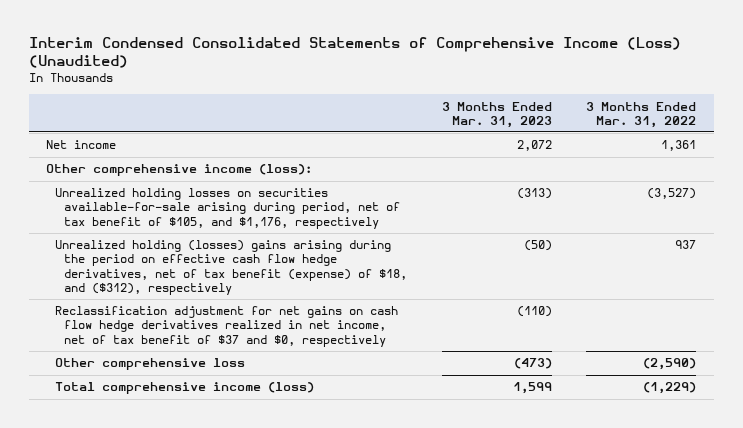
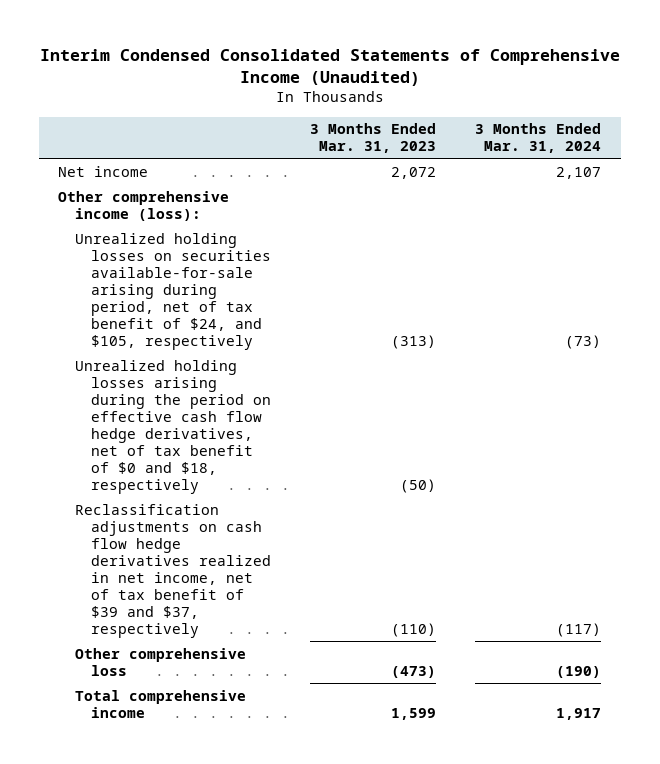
- Interim Condensed Consolidated Statements of Comprehensive Income (Loss) (Unaudited)
+ Interim Condensed Consolidated Statements of Comprehensive Income (Unaudited)
- | 3 Months Ended Mar. 31, 2023 | 3 Months Ended Mar. 31, 2022
+ | 3 Months Ended Mar. 31, 2023 | 3 Months Ended Mar. 31, 2024
- Unrealized holding losses on securities available-for-sale arising during period, net of tax benefit of $105, and $1,176, respectively | (313) | (3,527)
- Unrealized holding (losses) gains arising during the period on effective cash flow hedge derivatives, net of tax benefit (expense) of $18, and ($312), respectively | (50) | 937
- Reclassification adjustment for net gains on cash flow hedge derivatives realized in net income, net of tax benefit of $37 and $0, respectively | (110) |
+ Unrealized holding losses on securities available-for-sale arising during period, net of tax benefit of $24, and $105, respectively | (313) | (73)
+ Unrealized holding losses arising during the period on effective cash flow hedge derivatives, net of tax benefit of $0 and $18, respectively | (50) |
+ Reclassification adjustments on cash flow hedge derivatives realized in net income, net of tax benefit of $39 and $37, respectively | (110) | (117)
- Total comprehensive income (loss) | 1,599 | (1,229)
+ Total comprehensive income | 1,599 | 1,917

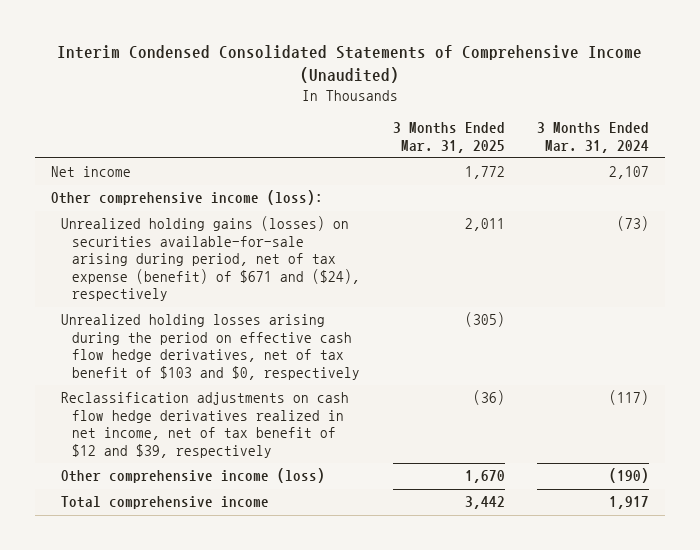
- | 3 Months Ended Mar. 31, 2023 | 3 Months Ended Mar. 31, 2024
+ | 3 Months Ended Mar. 31, 2025 | 3 Months Ended Mar. 31, 2024
- Unrealized holding losses on securities available-for-sale arising during period, net of tax benefit of $24, and $105, respectively | (313) | (73)
- Unrealized holding losses arising during the period on effective cash flow hedge derivatives, net of tax benefit of $0 and $18, respectively | (50) |
- Reclassification adjustments on cash flow hedge derivatives realized in net income, net of tax benefit of $39 and $37, respectively | (110) | (117)
- Other comprehensive loss | (473) | (190)
+ Unrealized holding gains (losses) on securities available-for-sale arising during period, net of tax expense (benefit) of $671 and ($24), respectively | 2,011 | (73)
+ Unrealized holding losses arising during the period on effective cash flow hedge derivatives, net of tax benefit of $103 and $0, respectively | (305) |
+ Reclassification adjustments on cash flow hedge derivatives realized in net income, net of tax benefit of $12 and $39, respectively | (36) | (117)
+ Other comprehensive income (loss) | 1,670 | (190)

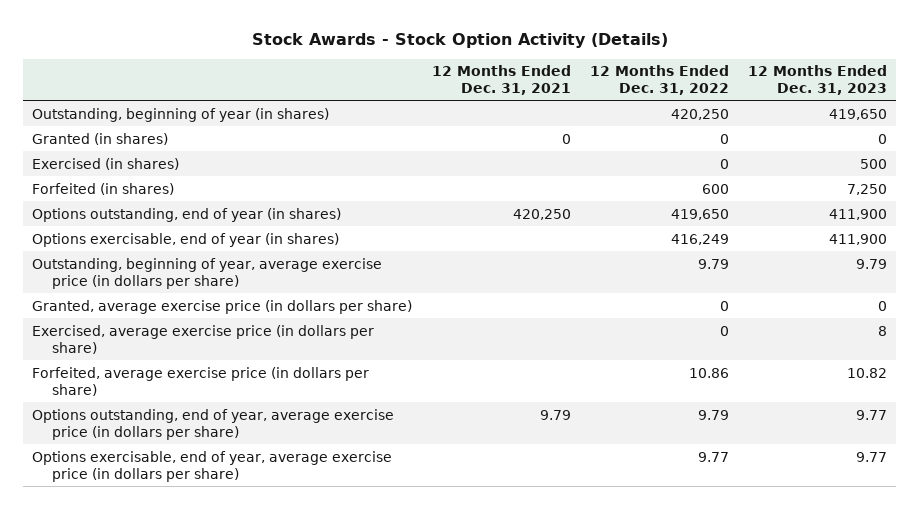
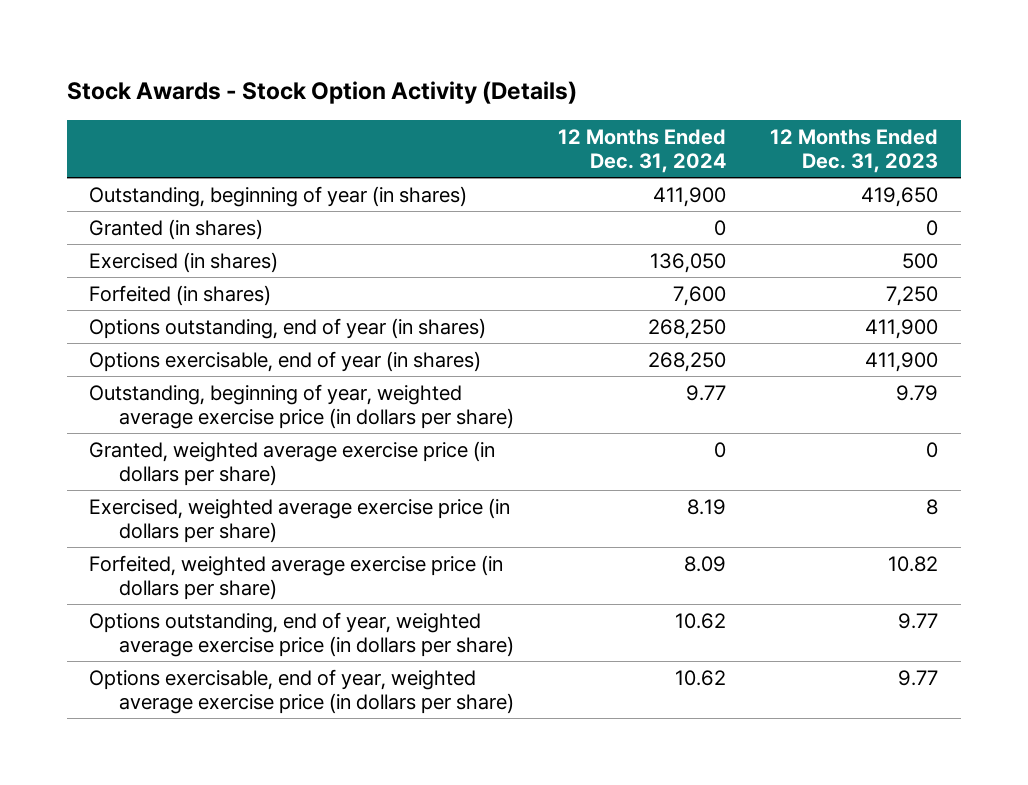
- | 12 Months Ended Dec. 31, 2021 | 12 Months Ended Dec. 31, 2022 | 12 Months Ended Dec. 31, 2023
+ | 12 Months Ended Dec. 31, 2024 | 12 Months Ended Dec. 31, 2023
- Outstanding, beginning of year, average exercise price (in dollars per share) | | 9.79 | 9.79
- Granted, average exercise price (in dollars per share) | | 0 | 0
- Exercised, average exercise price (in dollars per share) | | 0 | 8
- Forfeited, average exercise price (in dollars per share) | | 10.86 | 10.82
- Options outstanding, end of year, average exercise price (in dollars per share) | 9.79 | 9.79 | 9.77
- Options exercisable, end of year, average exercise price (in dollars per share) | | 9.77 | 9.77
+ Outstanding, beginning of year, weighted average exercise price (in dollars per share) | 9.77 | 9.79
+ Granted, weighted average exercise price (in dollars per share) | 0 | 0
+ Exercised, weighted average exercise price (in dollars per share) | 8.19 | 8
+ Forfeited, weighted average exercise price (in dollars per share) | 8.09 | 10.82
+ Options outstanding, end of year, weighted average exercise price (in dollars per share) | 10.62 | 9.77
+ Options exercisable, end of year, weighted average exercise price (in dollars per share) | 10.62 | 9.77

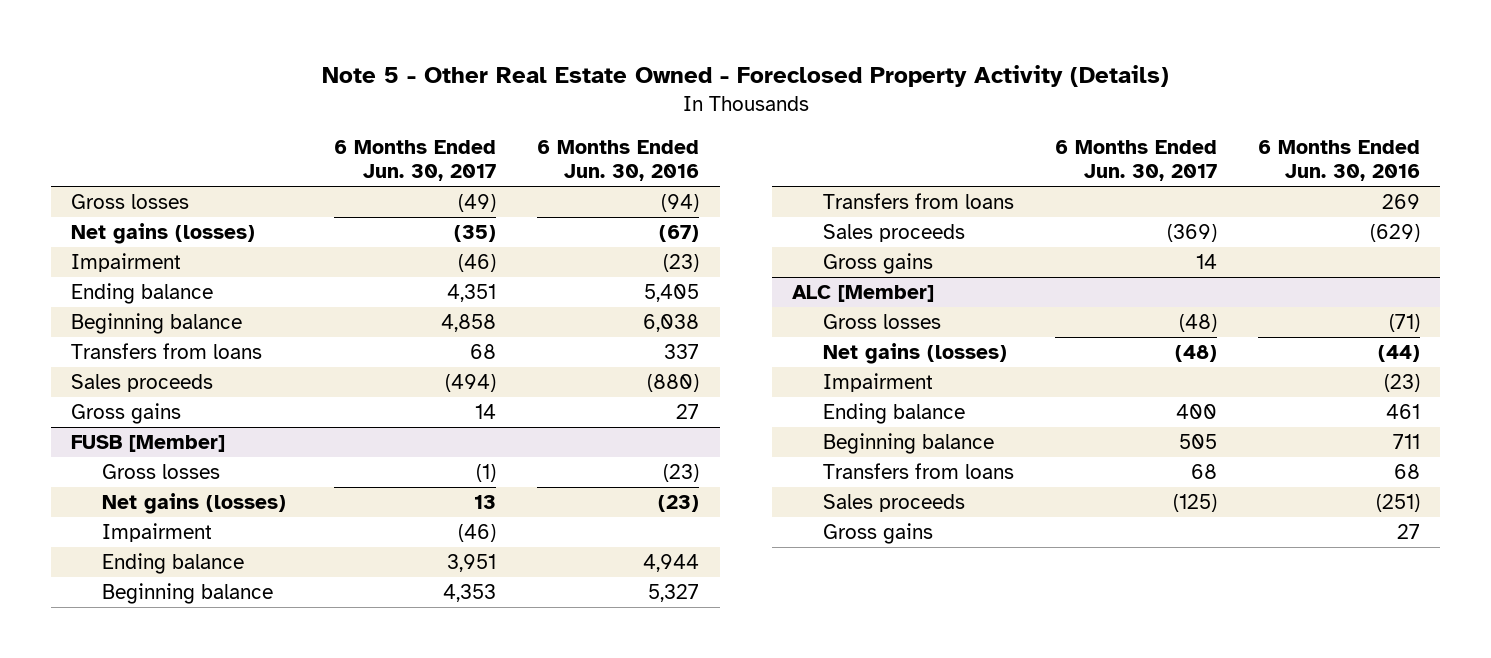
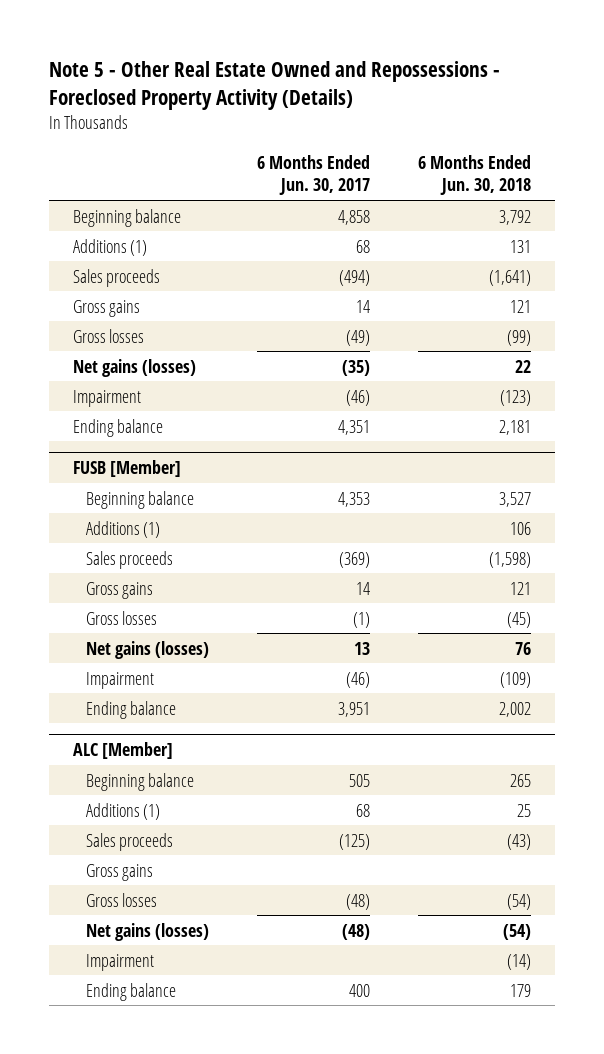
- Note 5 - Other Real Estate Owned - Foreclosed Property Activity (Details)
+ Note 5 - Other Real Estate Owned and Repossessions - Foreclosed Property Activity (Details)
- | 6 Months Ended Jun. 30, 2017 | 6 Months Ended Jun. 30, 2016
+ | 6 Months Ended Jun. 30, 2017 | 6 Months Ended Jun. 30, 2018
moved up: Beginning balance | 4,858 | 3,792
+ Additions (1) | 68 | 131
moved up: Sales proceeds | (494) | (1,641)
moved up: Gross gains | 14 | 121
- Transfers from loans | 68 | 337
@ FUSB [Member]
moved up: Beginning balance | 4,353 | 3,527
+ Additions (1) | | 106
moved up: Sales proceeds | (369) | (1,598)
moved up: Gross gains | 14 | 121
- Transfers from loans | | 269
@ ALC [Member]
moved up: Beginning balance | 505 | 265
+ Additions (1) | 68 | 25
moved up: Sales proceeds | (125) | (43)
moved up: Gross gains
- Transfers from loans | 68 | 68

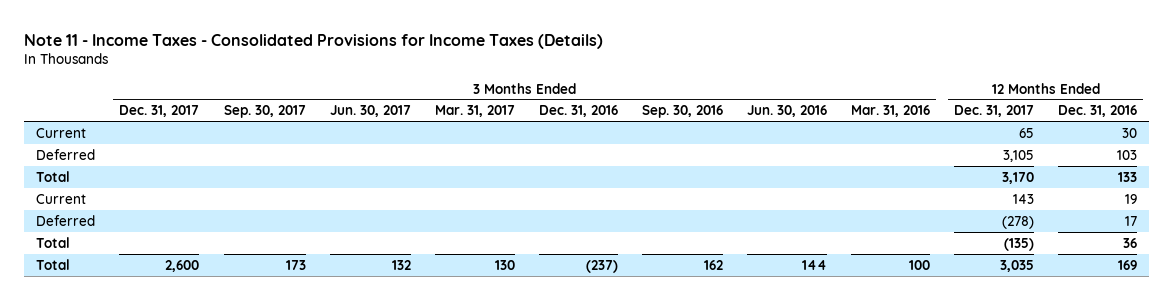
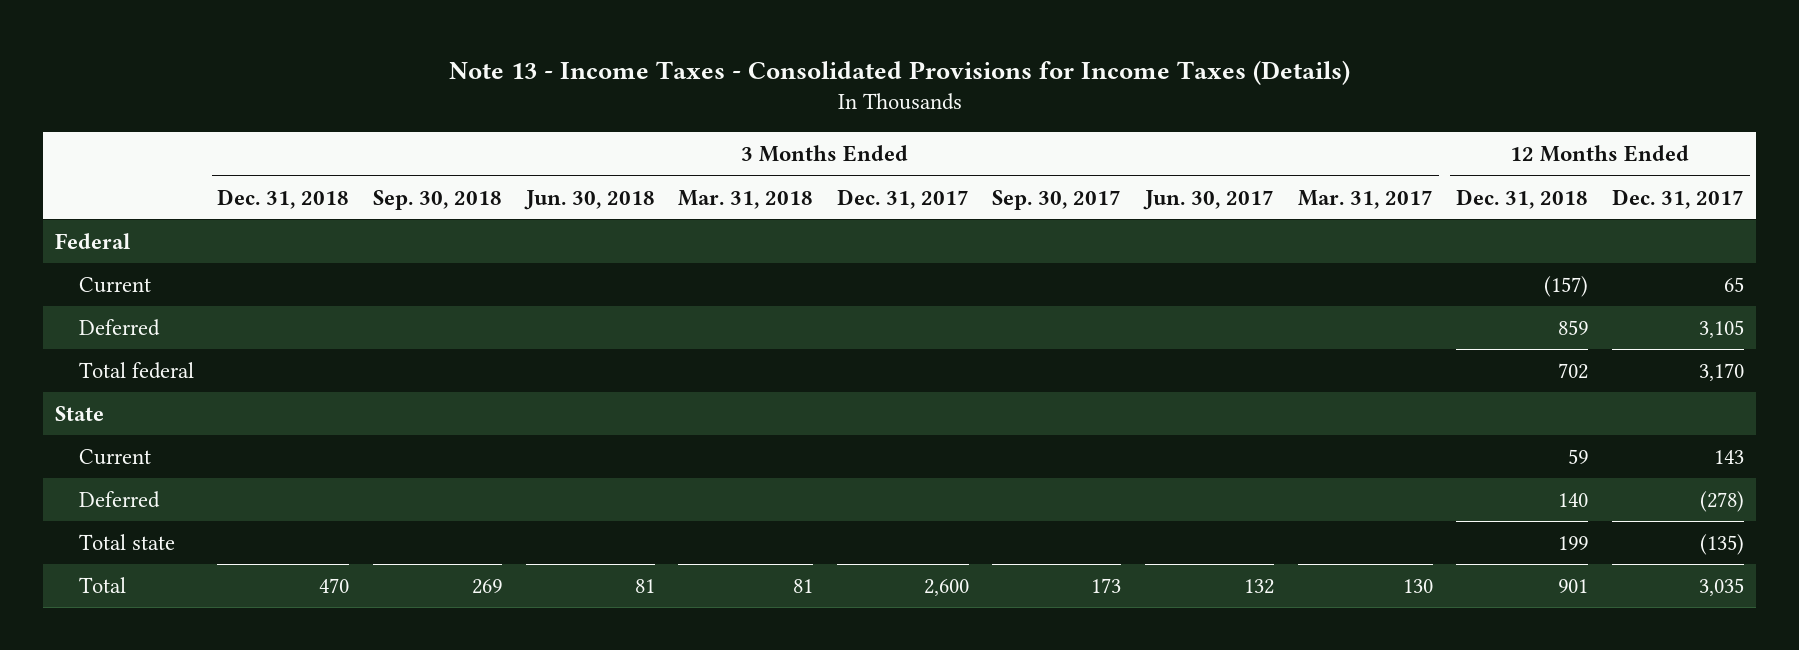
- Note 11 - Income Taxes - Consolidated Provisions for Income Taxes (Details)
+ Note 13 - Income Taxes - Consolidated Provisions for Income Taxes (Details)
- | 3 Months Ended Dec. 31, 2017 | 3 Months Ended Sep. 30, 2017 | 3 Months Ended Jun. 30, 2017 | 3 Months Ended Mar. 31, 2017 | 3 Months Ended Dec. 31, 2016 | 3 Months Ended Sep. 30, 2016 | 3 Months Ended Jun. 30, 2016 | 3 Months Ended Mar. 31, 2016 | 12 Months Ended Dec. 31, 2017 | 12 Months Ended Dec. 31, 2016
+ | 3 Months Ended Dec. 31, 2018 | 3 Months Ended Sep. 30, 2018 | 3 Months Ended Jun. 30, 2018 | 3 Months Ended Mar. 31, 2018 | 3 Months Ended Dec. 31, 2017 | 3 Months Ended Sep. 30, 2017 | 3 Months Ended Jun. 30, 2017 | 3 Months Ended Mar. 31, 2017 | 12 Months Ended Dec. 31, 2018 | 12 Months Ended Dec. 31, 2017
+ Federal
- Total | | | | | | | | | 3,170 | 133
+ Total federal | | | | | | | | | 702 | 3,170
+ State
- Total | | | | | | | | | (135) | 36
+ Total state | | | | | | | | | 199 | (135)

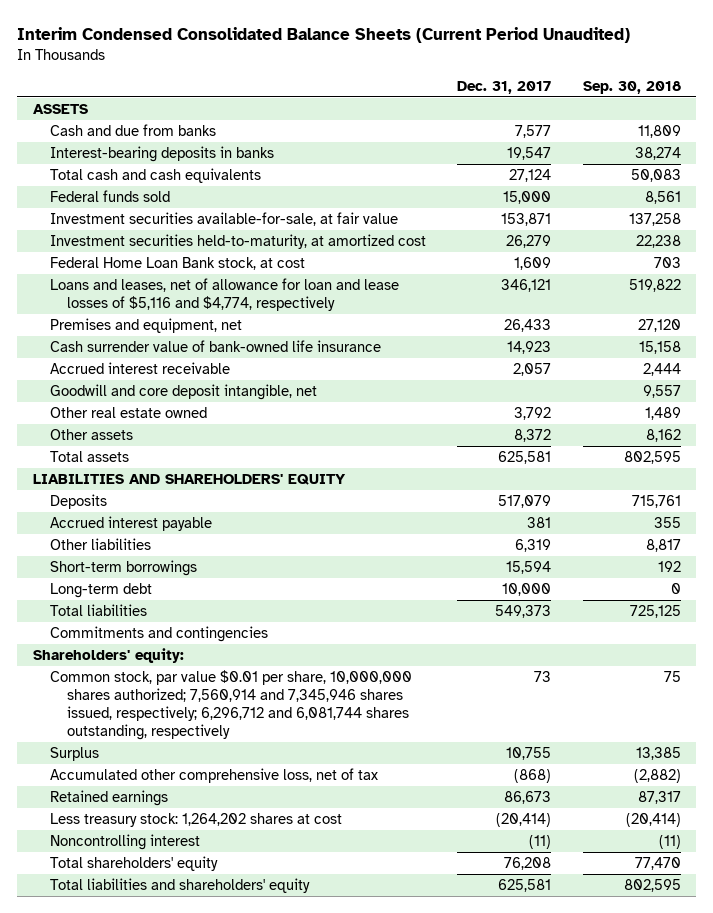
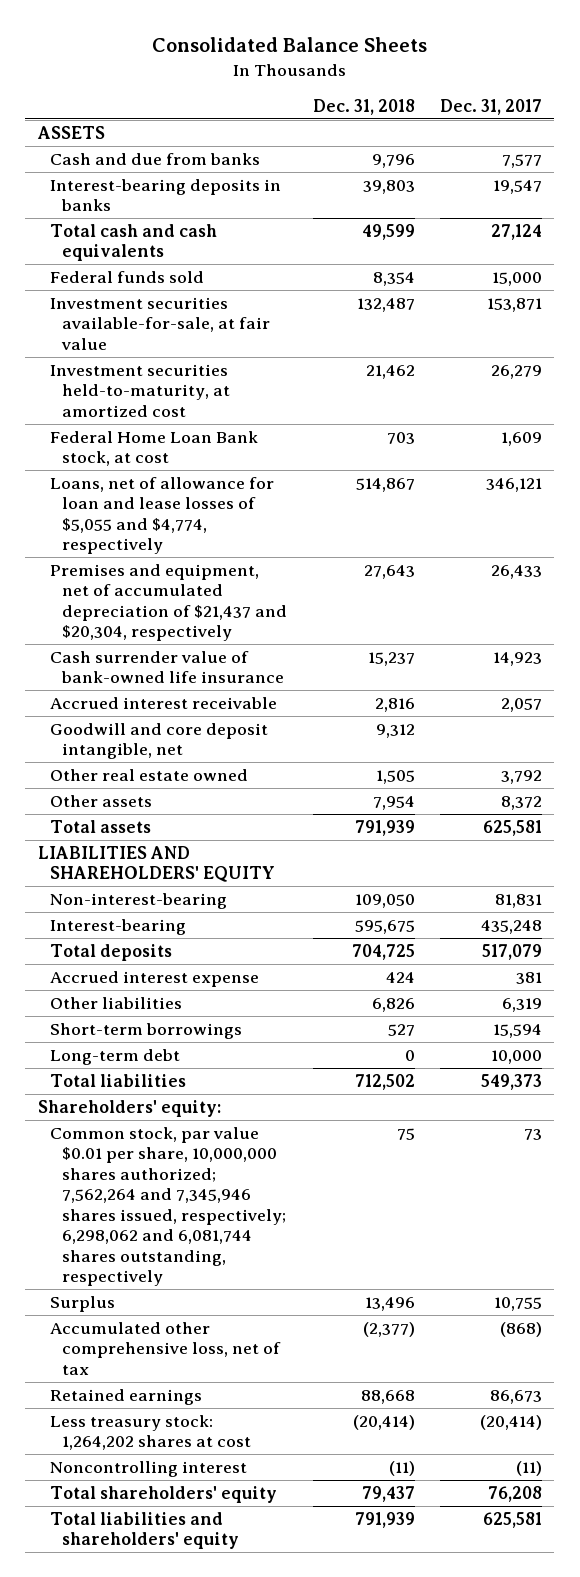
- Interim Condensed Consolidated Balance Sheets (Current Period Unaudited)
+ Consolidated Balance Sheets
- | Dec. 31, 2017 | Sep. 30, 2018
+ | Dec. 31, 2018 | Dec. 31, 2017
- Loans and leases, net of allowance for loan and lease losses of $5,116 and $4,774, respectively | 346,121 | 519,822
- Premises and equipment, net | 26,433 | 27,120
+ Loans, net of allowance for loan and lease losses of $5,055 and $4,774, respectively | 514,867 | 346,121
+ Premises and equipment, net of accumulated depreciation of $21,437 and $20,304, respectively | 27,643 | 26,433
- Deposits | 517,079 | 715,761
- Accrued interest payable | 381 | 355
+ Non-interest-bearing | 109,050 | 81,831
+ Interest-bearing | 595,675 | 435,248
+ Total deposits | 704,725 | 517,079
+ Accrued interest expense | 424 | 381
- Commitments and contingencies
- Common stock, par value $0.01 per share, 10,000,000 shares authorized; 7,560,914 and 7,345,946 shares issued, respectively; 6,296,712 and 6,081,744 shares outstanding, respectively | 73 | 75
+ Common stock, par value $0.01 per share, 10,000,000 shares authorized; 7,562,264 and 7,345,946 shares issued, respectively; 6,298,062 and 6,081,744 shares outstanding, respectively | 75 | 73

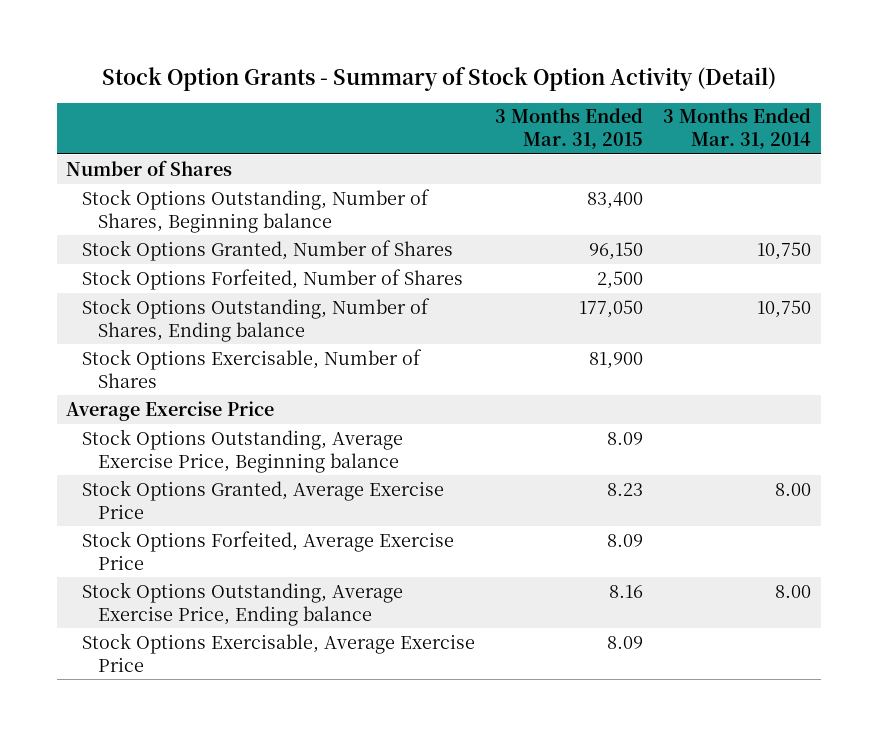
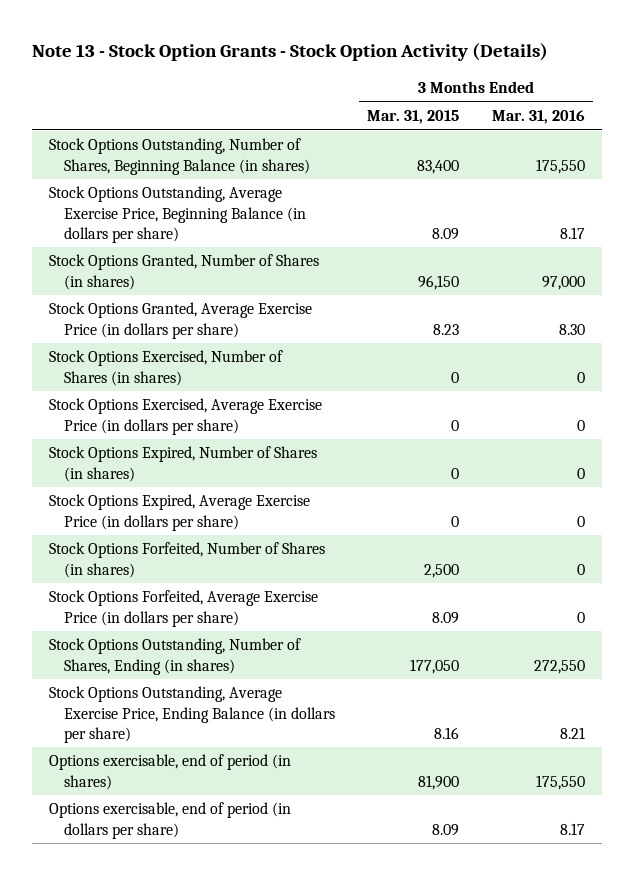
- Stock Option Grants - Summary of Stock Option Activity (Detail)
+ Note 13 - Stock Option Grants - Stock Option Activity (Details)
- | 3 Months Ended Mar. 31, 2015 | 3 Months Ended Mar. 31, 2014
+ | 3 Months Ended Mar. 31, 2015 | 3 Months Ended Mar. 31, 2016
- Number of Shares
- Stock Options Outstanding, Number of Shares, Beginning balance | 83,400 |
- Stock Options Granted, Number of Shares | 96,150 | 10,750
- Stock Options Forfeited, Number of Shares | 2,500 |
- Stock Options Outstanding, Number of Shares, Ending balance | 177,050 | 10,750
- Stock Options Exercisable, Number of Shares | 81,900 |
- Average Exercise Price
- Stock Options Outstanding, Average Exercise Price, Beginning balance | 8.09 |
- Stock Options Granted, Average Exercise Price | 8.23 | 8.00
- Stock Options Forfeited, Average Exercise Price | 8.09 |
- Stock Options Outstanding, Average Exercise Price, Ending balance | 8.16 | 8.00
- Stock Options Exercisable, Average Exercise Price | 8.09 |
+ Stock Options Outstanding, Number of Shares, Beginning Balance (in shares) | 83,400 | 175,550
+ Stock Options Outstanding, Average Exercise Price, Beginning Balance (in dollars per share) | 8.09 | 8.17
+ Stock Options Granted, Number of Shares (in shares) | 96,150 | 97,000
+ Stock Options Granted, Average Exercise Price (in dollars per share) | 8.23 | 8.30
+ Stock Options Exercised, Number of Shares (in shares) | 0 | 0
+ Stock Options Exercised, Average Exercise Price (in dollars per share) | 0 | 0
+ Stock Options Expired, Number of Shares (in shares) | 0 | 0
+ Stock Options Expired, Average Exercise Price (in dollars per share) | 0 | 0
+ Stock Options Forfeited, Number of Shares (in shares) | 2,500 | 0
+ Stock Options Forfeited, Average Exercise Price (in dollars per share) | 8.09 | 0
+ Stock Options Outstanding, Number of Shares, Ending (in shares) | 177,050 | 272,550
+ Stock Options Outstanding, Average Exercise Price, Ending Balance (in dollars per share) | 8.16 | 8.21
+ Options exercisable, end of period (in shares) | 81,900 | 175,550
+ Options exercisable, end of period (in dollars per share) | 8.09 | 8.17

